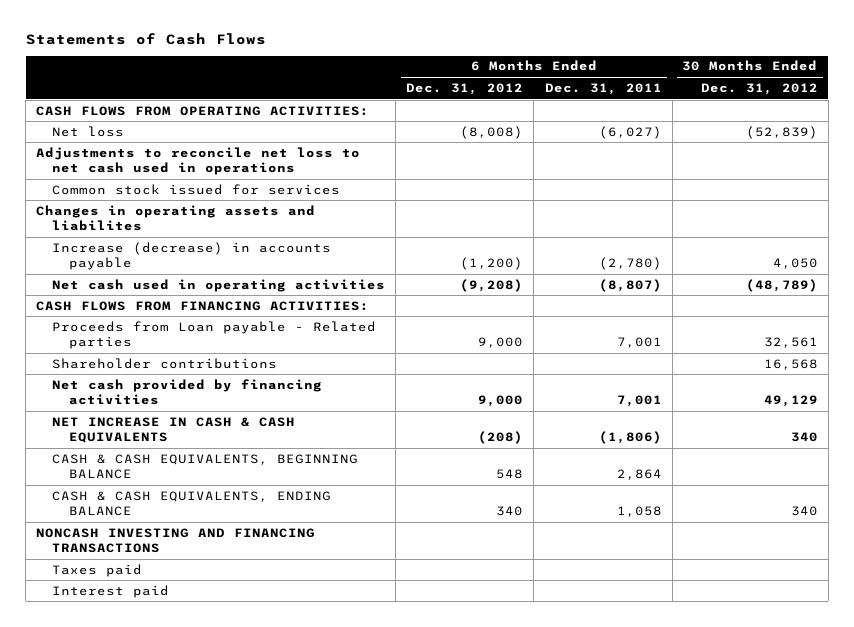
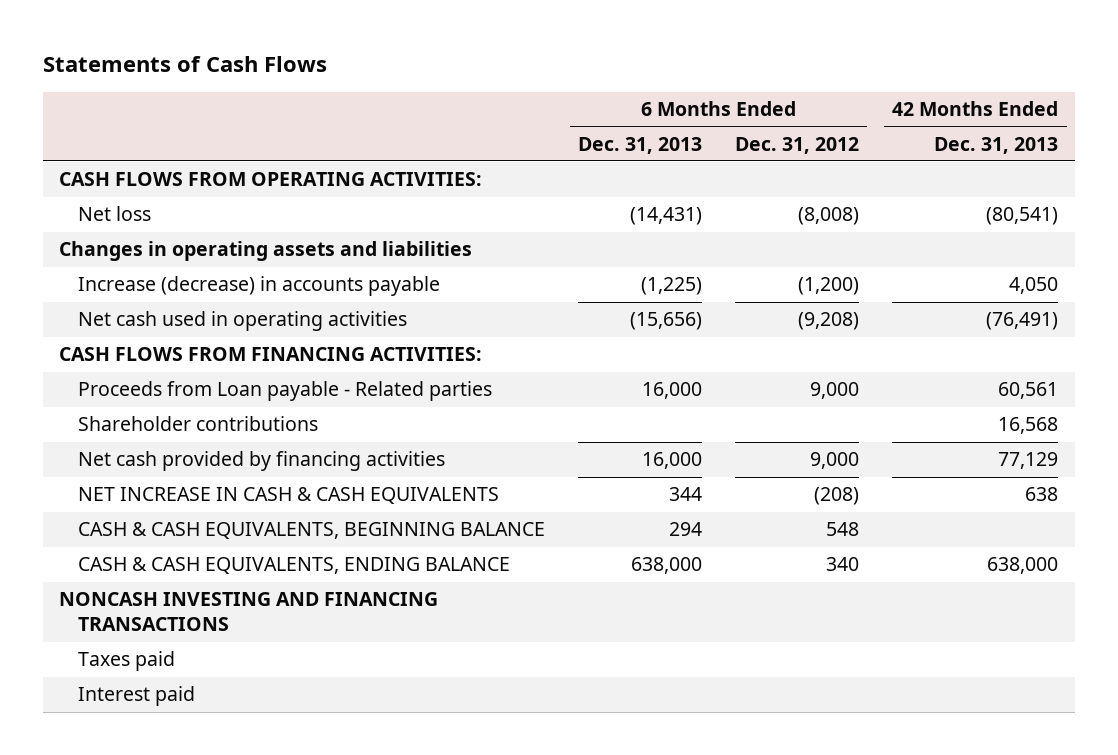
- | 6 Months Ended Dec. 31, 2012 | 6 Months Ended Dec. 31, 2011 | 30 Months Ended Dec. 31, 2012
+ | 6 Months Ended Dec. 31, 2013 | 6 Months Ended Dec. 31, 2012 | 42 Months Ended Dec. 31, 2013
- Adjustments to reconcile net loss to net cash used in operations
- Common stock issued for services
- Changes in operating assets and liabilites
+ Changes in operating assets and liabilities

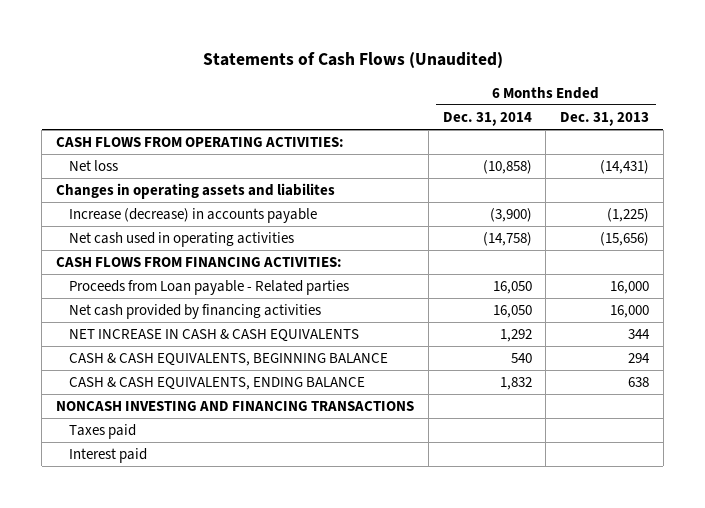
- Statements of Cash Flows
+ Statements of Cash Flows (Unaudited)
- | 6 Months Ended Dec. 31, 2013 | 6 Months Ended Dec. 31, 2012 | 42 Months Ended Dec. 31, 2013
+ | 6 Months Ended Dec. 31, 2014 | 6 Months Ended Dec. 31, 2013
- Changes in operating assets and liabilities
+ Changes in operating assets and liabilites
- Shareholder contributions | | | 16,568
- CASH & CASH EQUIVALENTS, ENDING BALANCE | 638,000 | 340 | 638,000
+ CASH & CASH EQUIVALENTS, ENDING BALANCE | 1,832 | 638

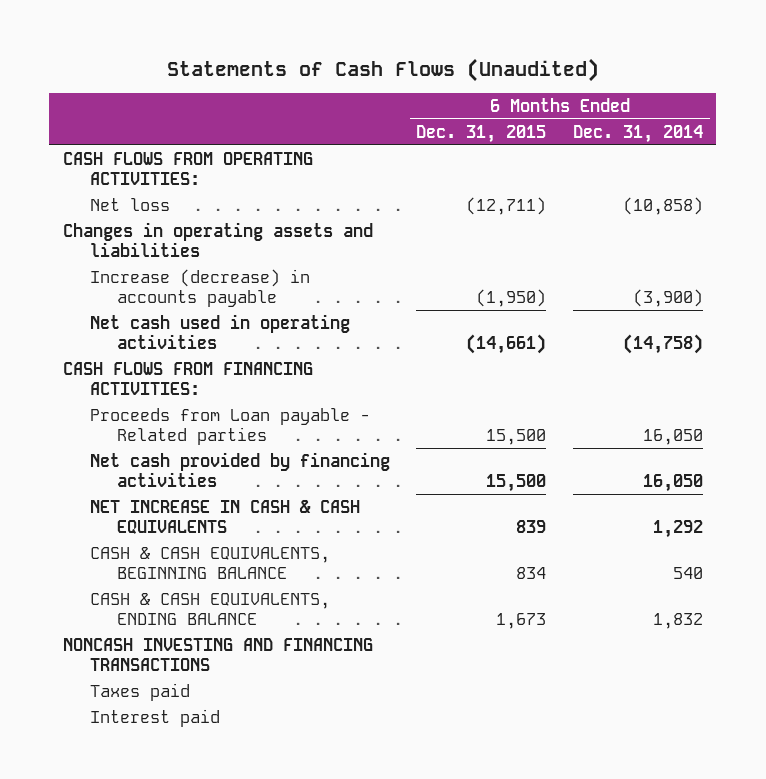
- | 6 Months Ended Dec. 31, 2014 | 6 Months Ended Dec. 31, 2013
+ | 6 Months Ended Dec. 31, 2015 | 6 Months Ended Dec. 31, 2014
- Changes in operating assets and liabilites
+ Changes in operating assets and liabilities

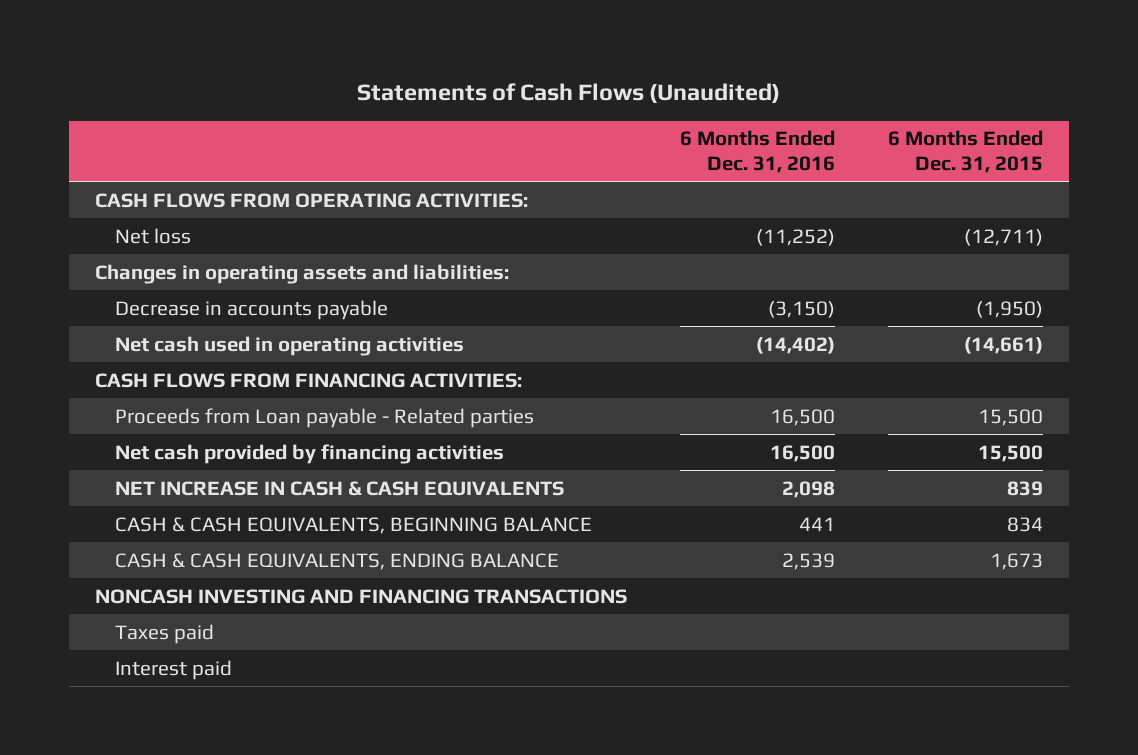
- | 6 Months Ended Dec. 31, 2015 | 6 Months Ended Dec. 31, 2014
+ | 6 Months Ended Dec. 31, 2016 | 6 Months Ended Dec. 31, 2015
- Changes in operating assets and liabilities
- Increase (decrease) in accounts payable | (1,950) | (3,900)
+ Changes in operating assets and liabilities:
+ Decrease in accounts payable | (3,150) | (1,950)

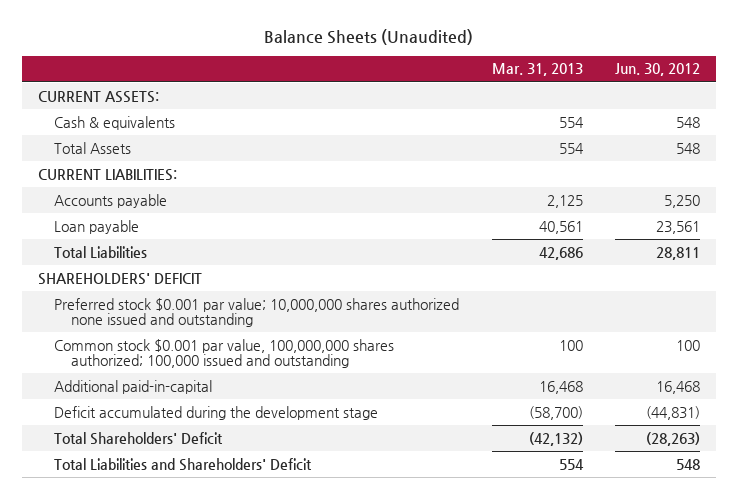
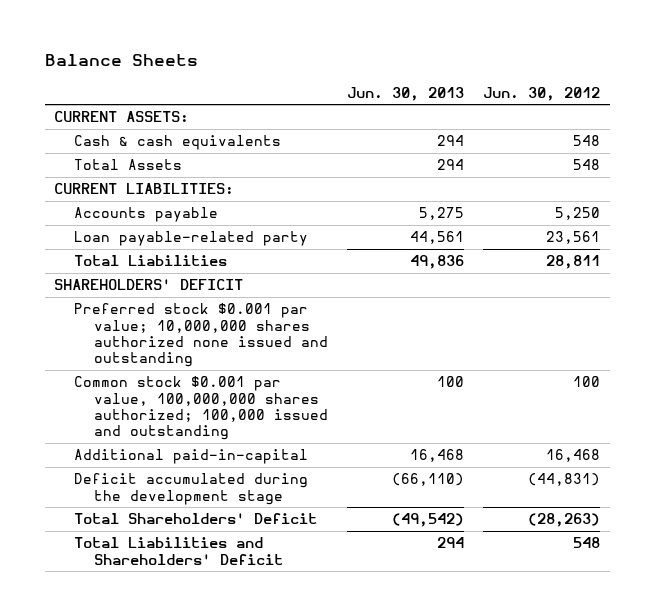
- Balance Sheets (Unaudited)
+ Balance Sheets
- | Mar. 31, 2013 | Jun. 30, 2012
+ | Jun. 30, 2013 | Jun. 30, 2012
- Cash & equivalents | 554 | 548
+ Cash & cash equivalents | 294 | 548
- Loan payable | 40,561 | 23,561
+ Loan payable-related party | 44,561 | 23,561

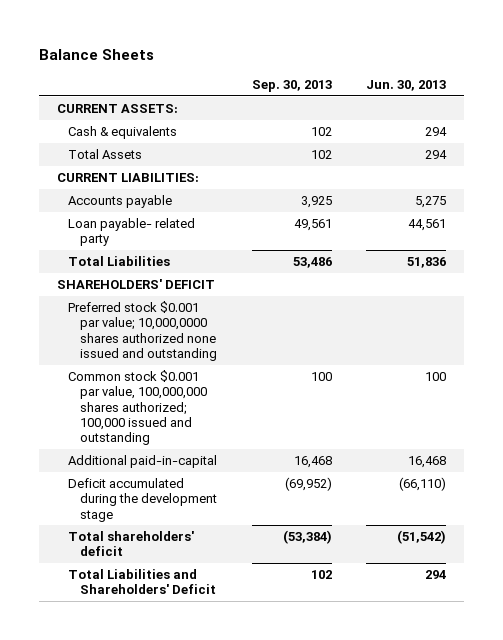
- | Jun. 30, 2013 | Jun. 30, 2012
+ | Sep. 30, 2013 | Jun. 30, 2013
- Cash & cash equivalents | 294 | 548
+ Cash & equivalents | 102 | 294
- Loan payable-related party | 44,561 | 23,561
- Total Liabilities | 49,836 | 28,811
+ Loan payable- related party | 49,561 | 44,561
+ Total Liabilities | 53,486 | 51,836
- Preferred stock $0.001 par value; 10,000,000 shares authorized none issued and outstanding
+ Preferred stock $0.001 par value; 10,000,0000 shares authorized none issued and outstanding
- Total Shareholders' Deficit | (49,542) | (28,263)
+ Total shareholders' deficit | (53,384) | (51,542)

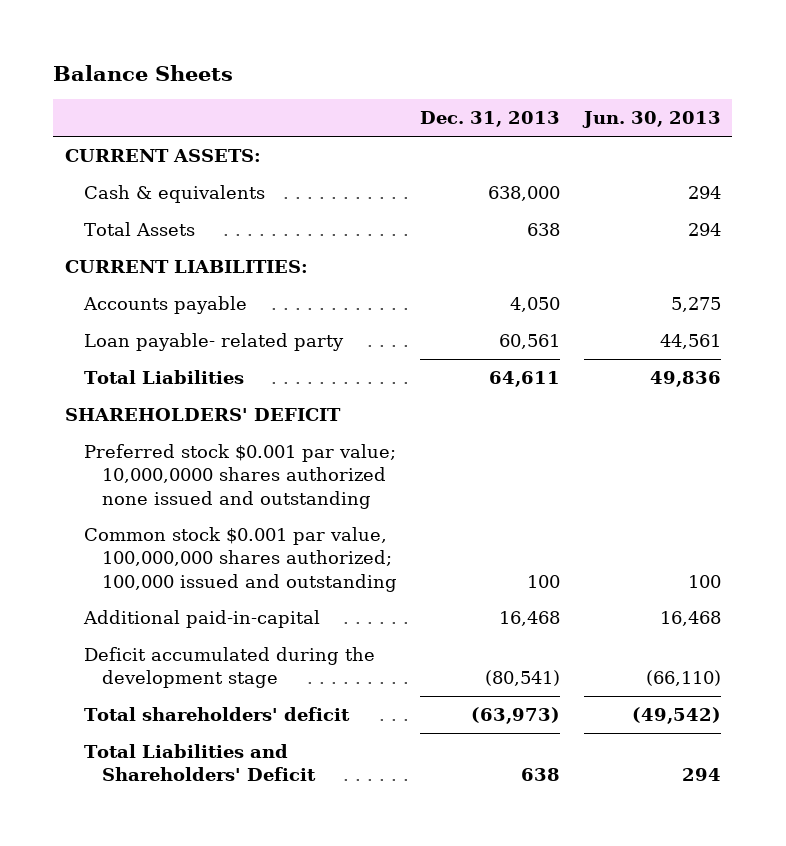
- | Sep. 30, 2013 | Jun. 30, 2013
+ | Dec. 31, 2013 | Jun. 30, 2013
- Total Liabilities | 53,486 | 51,836
+ Total Liabilities | 64,611 | 49,836
- Total shareholders' deficit | (53,384) | (51,542)
+ Total shareholders' deficit | (63,973) | (49,542)

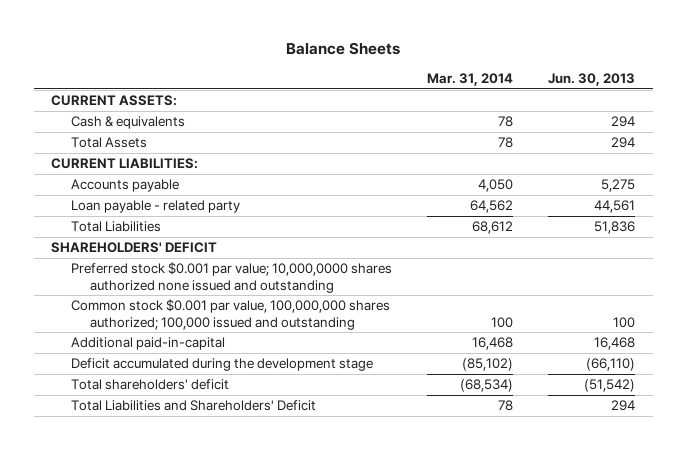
- | Dec. 31, 2013 | Jun. 30, 2013
+ | Mar. 31, 2014 | Jun. 30, 2013
- Loan payable- related party | 60,561 | 44,561
- Total Liabilities | 64,611 | 49,836
+ Loan payable - related party | 64,562 | 44,561
+ Total Liabilities | 68,612 | 51,836
- Total shareholders' deficit | (63,973) | (49,542)
+ Total shareholders' deficit | (68,534) | (51,542)

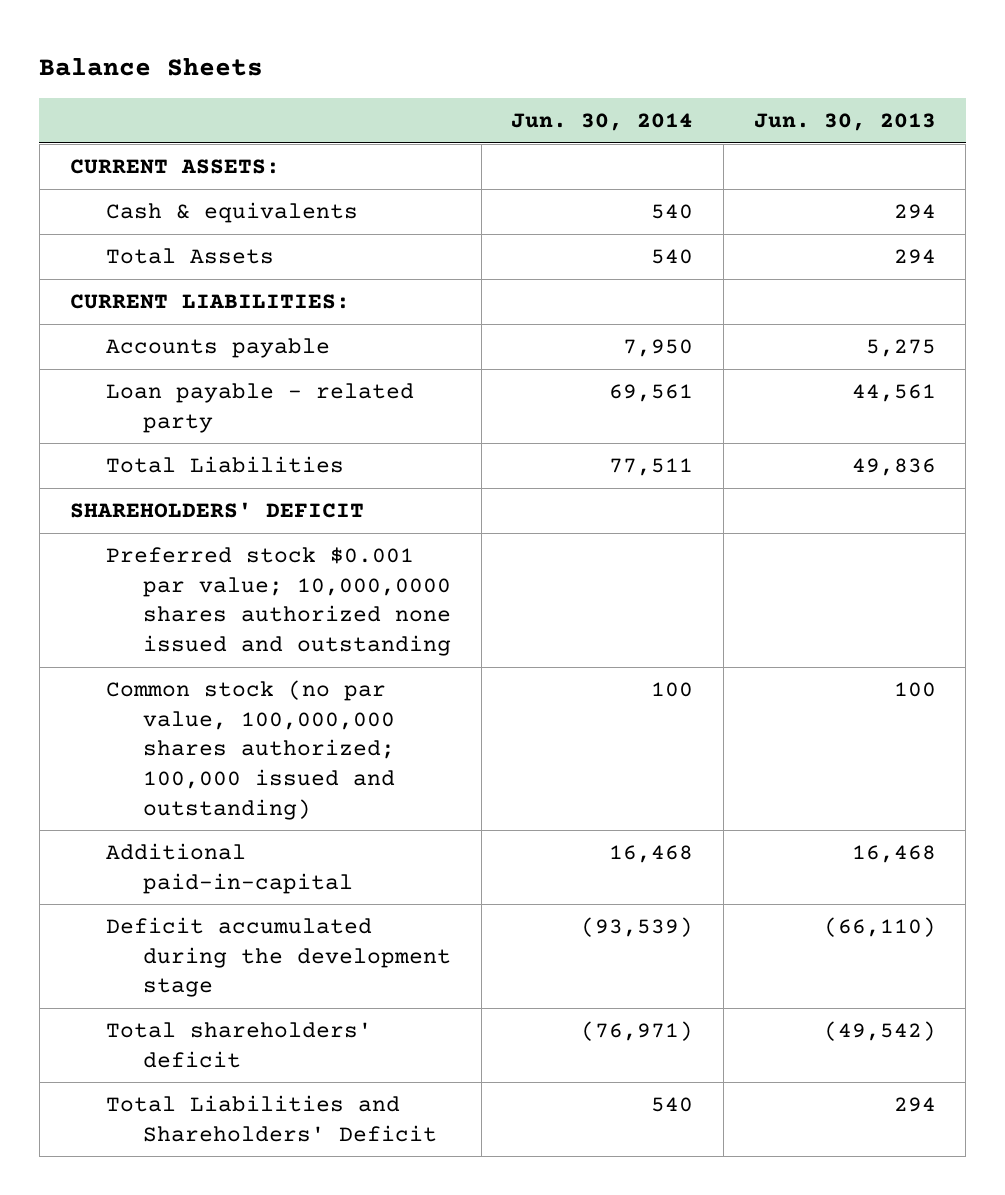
- | Mar. 31, 2014 | Jun. 30, 2013
+ | Jun. 30, 2014 | Jun. 30, 2013
- Total Liabilities | 68,612 | 51,836
+ Total Liabilities | 77,511 | 49,836
- Common stock $0.001 par value, 100,000,000 shares authorized; 100,000 issued and outstanding | 100 | 100
+ Common stock (no par value, 100,000,000 shares authorized; 100,000 issued and outstanding) | 100 | 100
- Total shareholders' deficit | (68,534) | (51,542)
+ Total shareholders' deficit | (76,971) | (49,542)

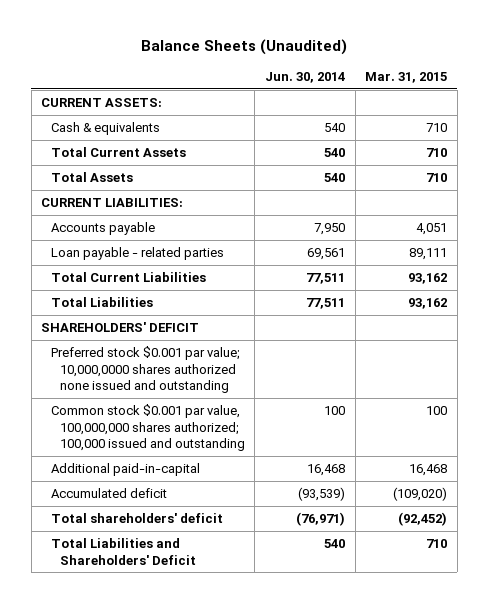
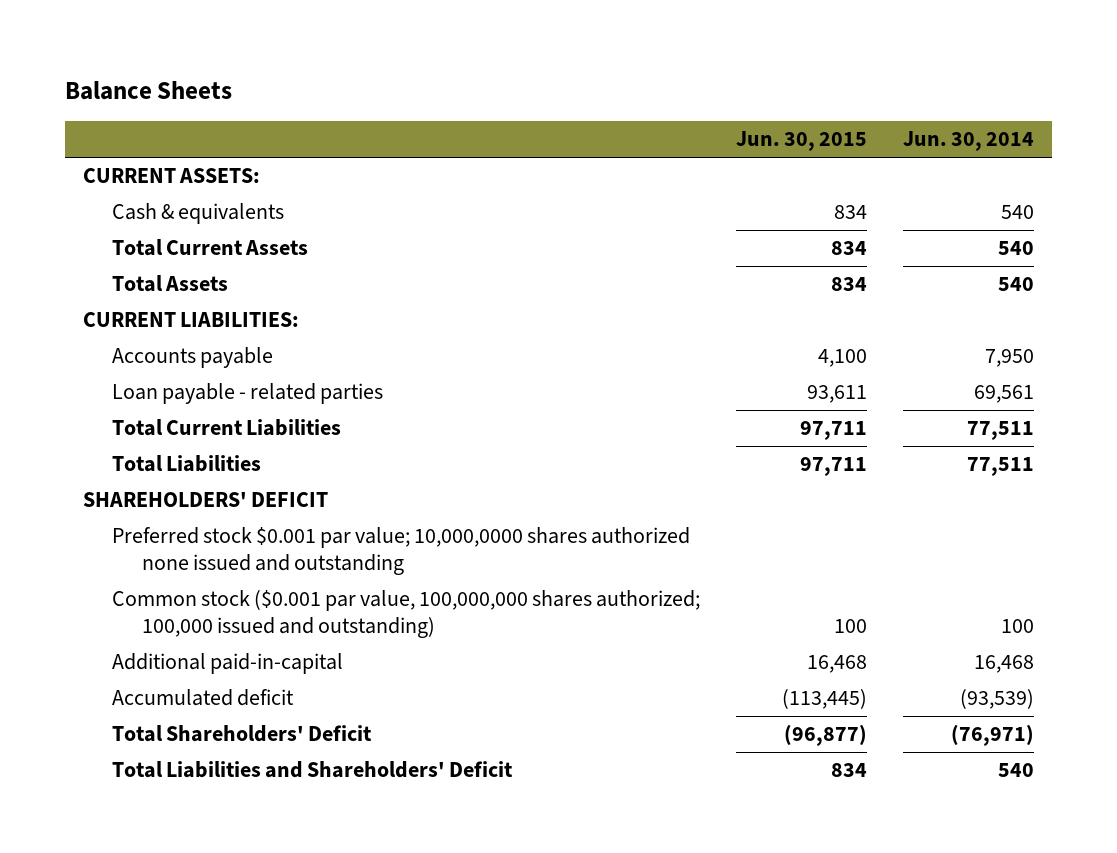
- Balance Sheets (Unaudited)
+ Balance Sheets
- | Jun. 30, 2014 | Mar. 31, 2015
+ | Jun. 30, 2015 | Jun. 30, 2014
- Common stock $0.001 par value, 100,000,000 shares authorized; 100,000 issued and outstanding | 100 | 100
+ Common stock ($0.001 par value, 100,000,000 shares authorized; 100,000 issued and outstanding) | 100 | 100
- Total shareholders' deficit | (76,971) | (92,452)
+ Total Shareholders' Deficit | (96,877) | (76,971)

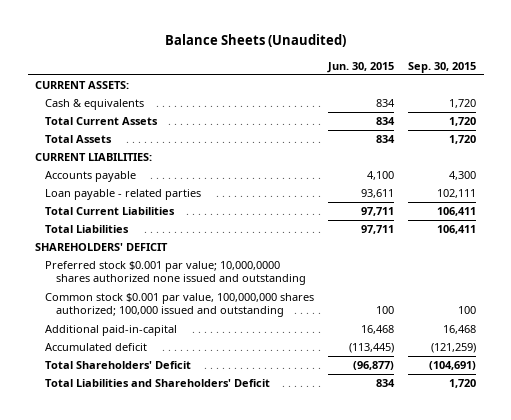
- Balance Sheets
+ Balance Sheets (Unaudited)
- | Jun. 30, 2015 | Jun. 30, 2014
+ | Jun. 30, 2015 | Sep. 30, 2015
- Common stock ($0.001 par value, 100,000,000 shares authorized; 100,000 issued and outstanding) | 100 | 100
+ Common stock $0.001 par value, 100,000,000 shares authorized; 100,000 issued and outstanding | 100 | 100

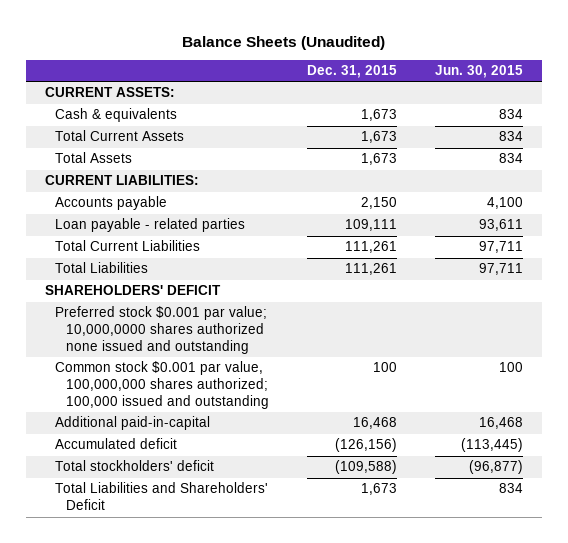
- | Jun. 30, 2015 | Sep. 30, 2015
+ | Dec. 31, 2015 | Jun. 30, 2015
- Total Shareholders' Deficit | (96,877) | (104,691)
+ Total stockholders' deficit | (109,588) | (96,877)

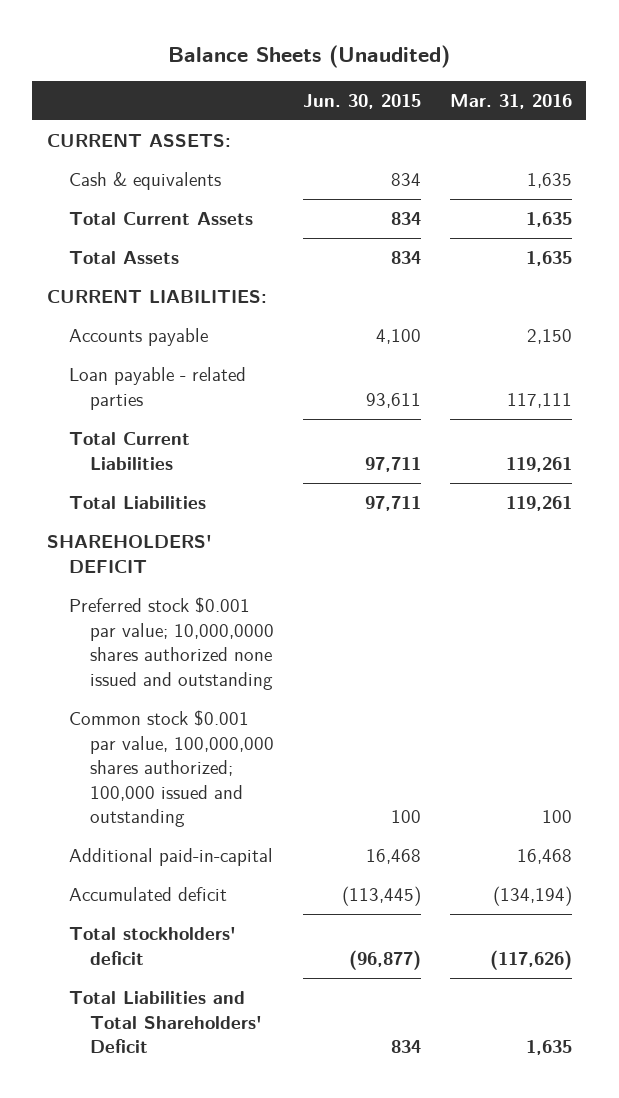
- | Dec. 31, 2015 | Jun. 30, 2015
+ | Jun. 30, 2015 | Mar. 31, 2016
- Total Liabilities and Shareholders' Deficit | 1,673 | 834
+ Total Liabilities and Total Shareholders' Deficit | 834 | 1,635

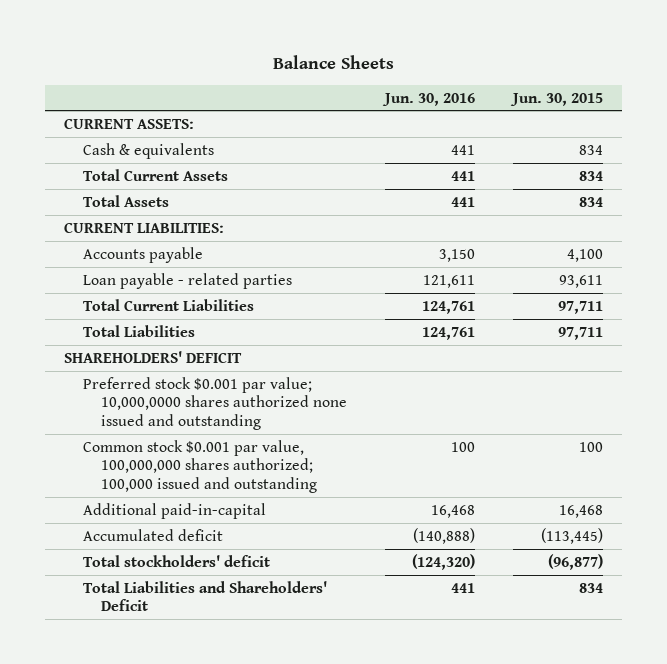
- Balance Sheets (Unaudited)
+ Balance Sheets
- | Jun. 30, 2015 | Mar. 31, 2016
+ | Jun. 30, 2016 | Jun. 30, 2015
- Total Liabilities and Total Shareholders' Deficit | 834 | 1,635
+ Total Liabilities and Shareholders' Deficit | 441 | 834

